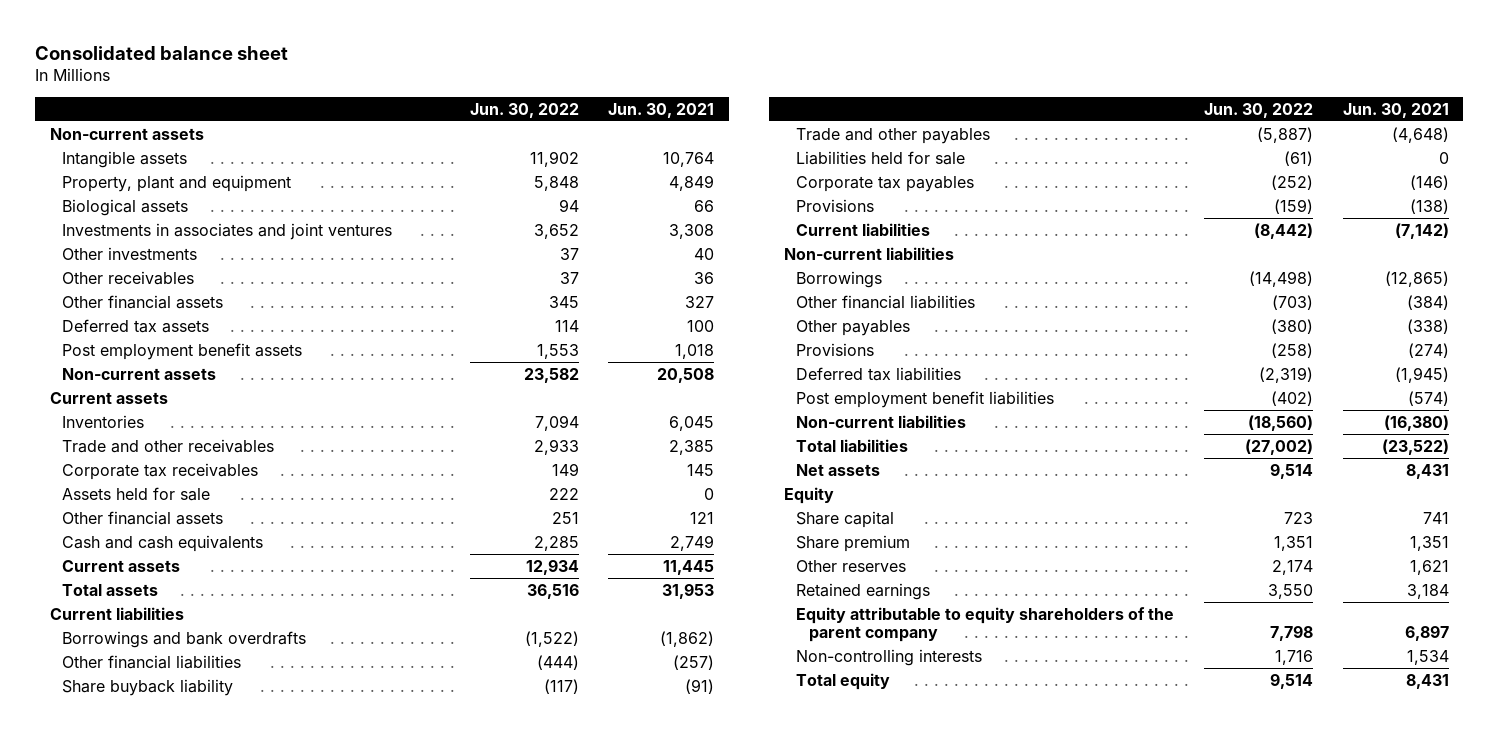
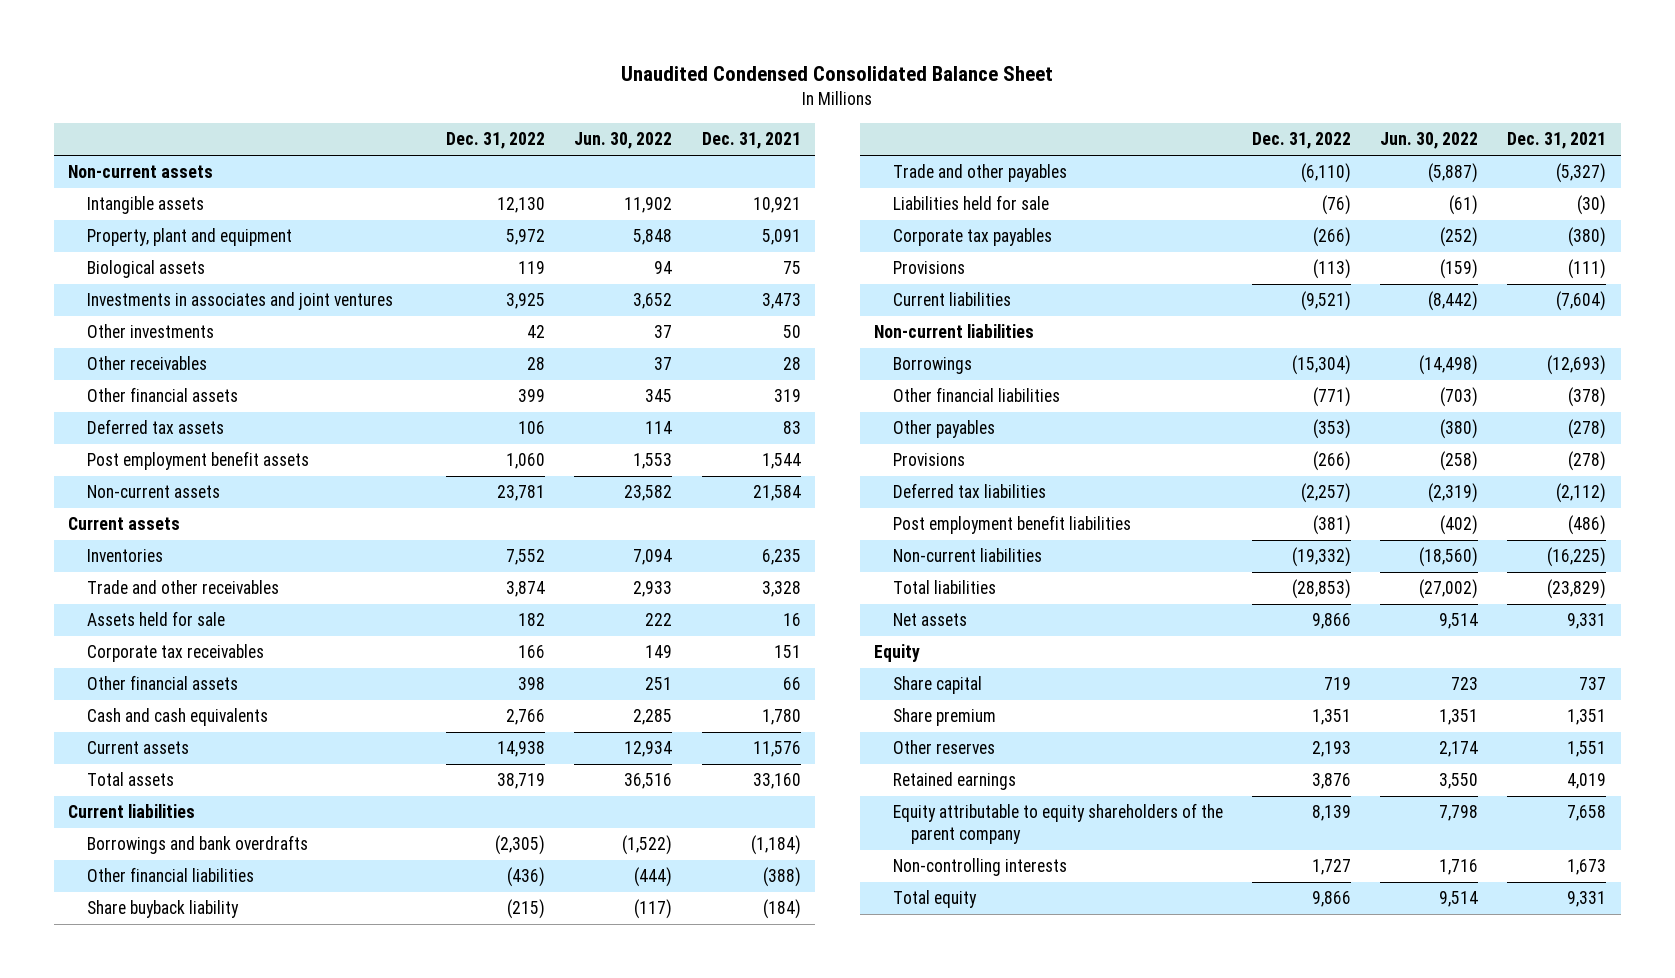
- Consolidated balance sheet
+ Unaudited Condensed Consolidated Balance Sheet
- | Jun. 30, 2022 | Jun. 30, 2021
+ | Dec. 31, 2022 | Jun. 30, 2022 | Dec. 31, 2021
moved down: Corporate tax receivables | 166 | 149 | 151

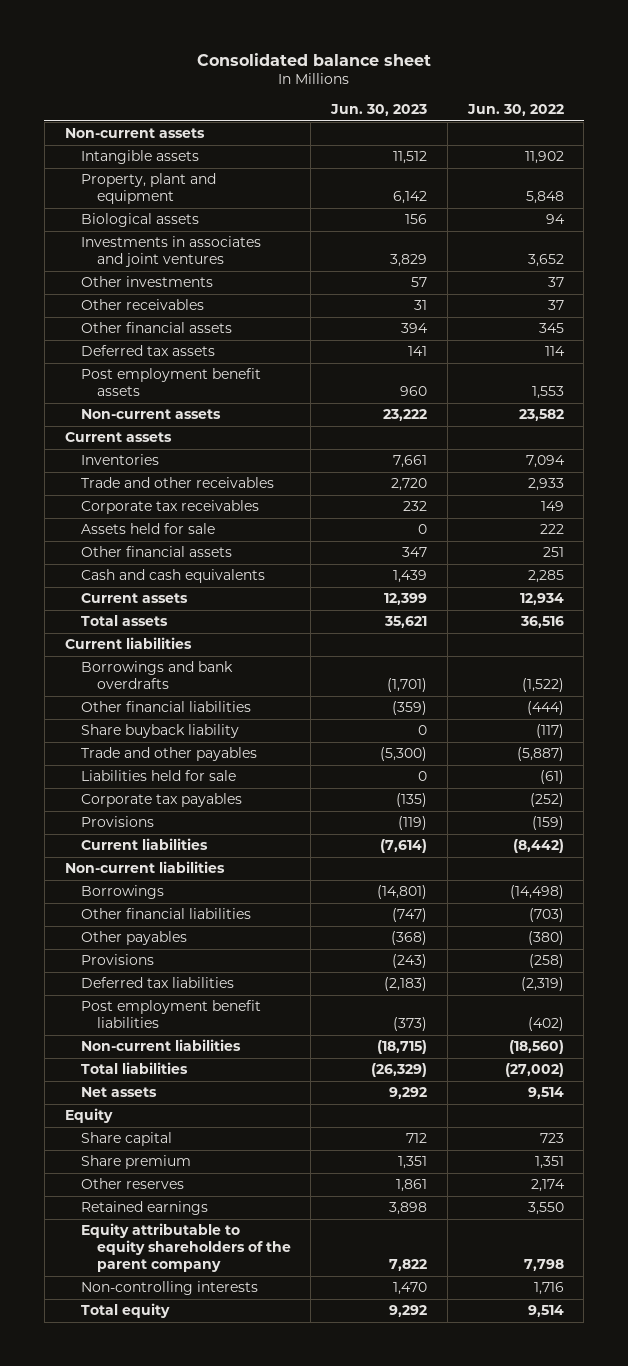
- Unaudited Condensed Consolidated Balance Sheet
+ Consolidated balance sheet
- | Dec. 31, 2022 | Jun. 30, 2022 | Dec. 31, 2021
+ | Jun. 30, 2023 | Jun. 30, 2022
moved down: Assets held for sale | 0 | 222

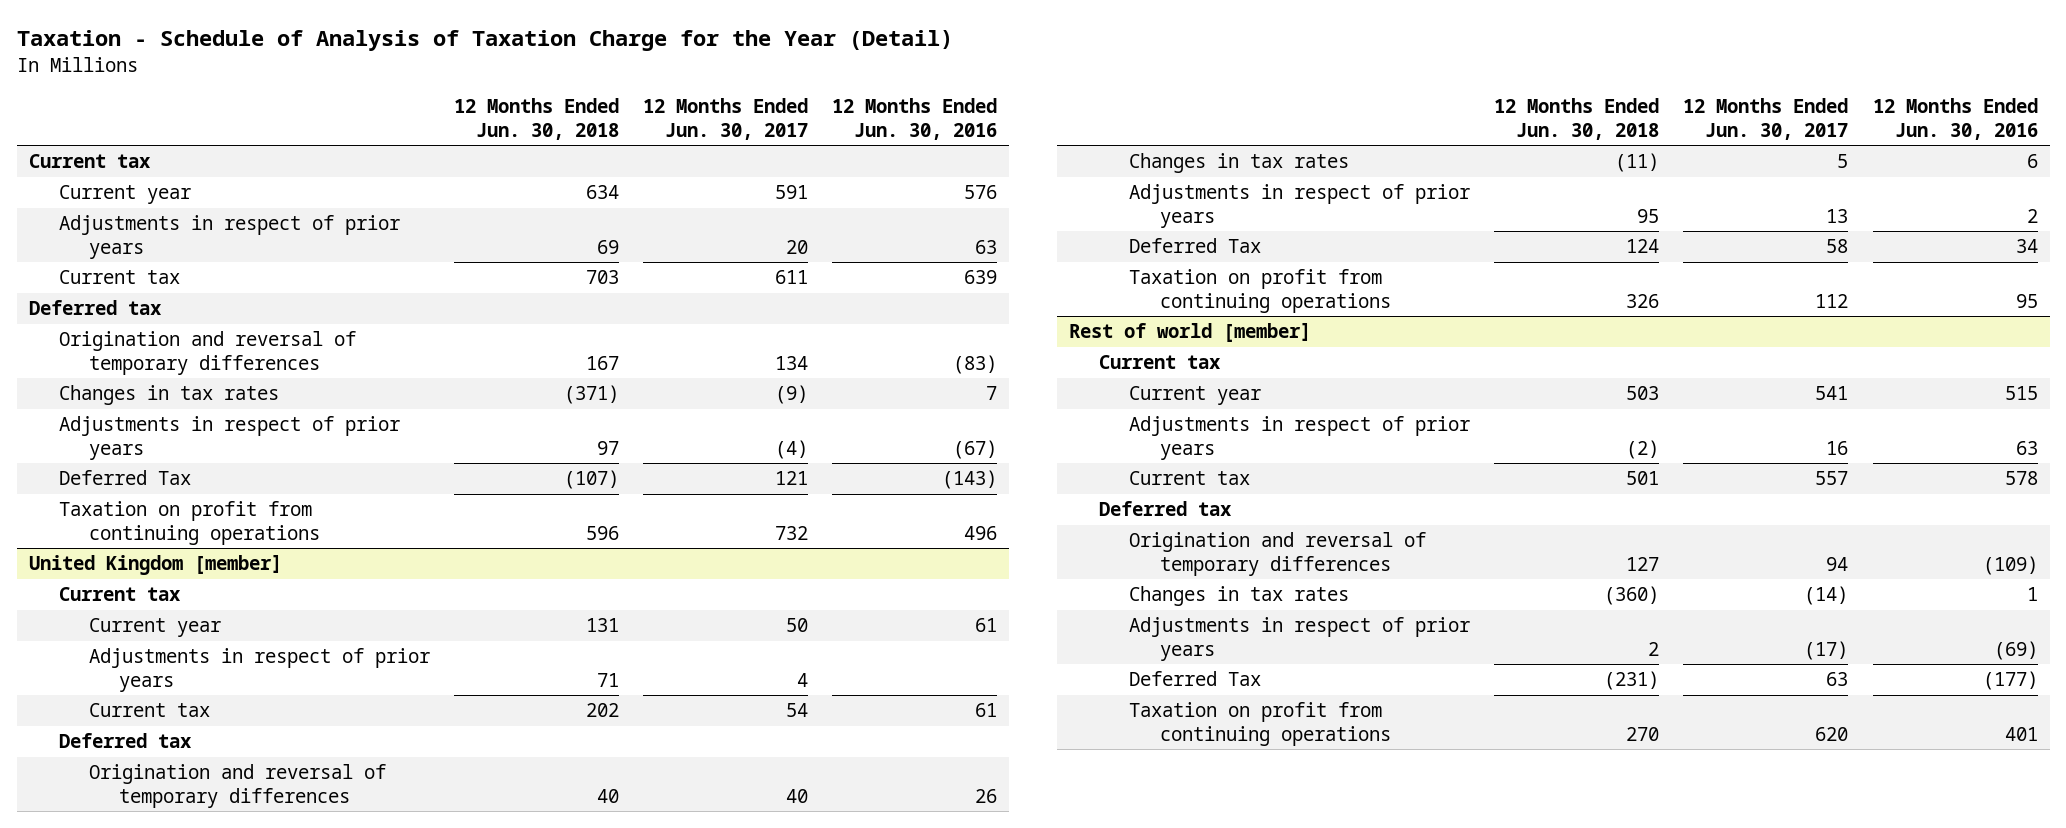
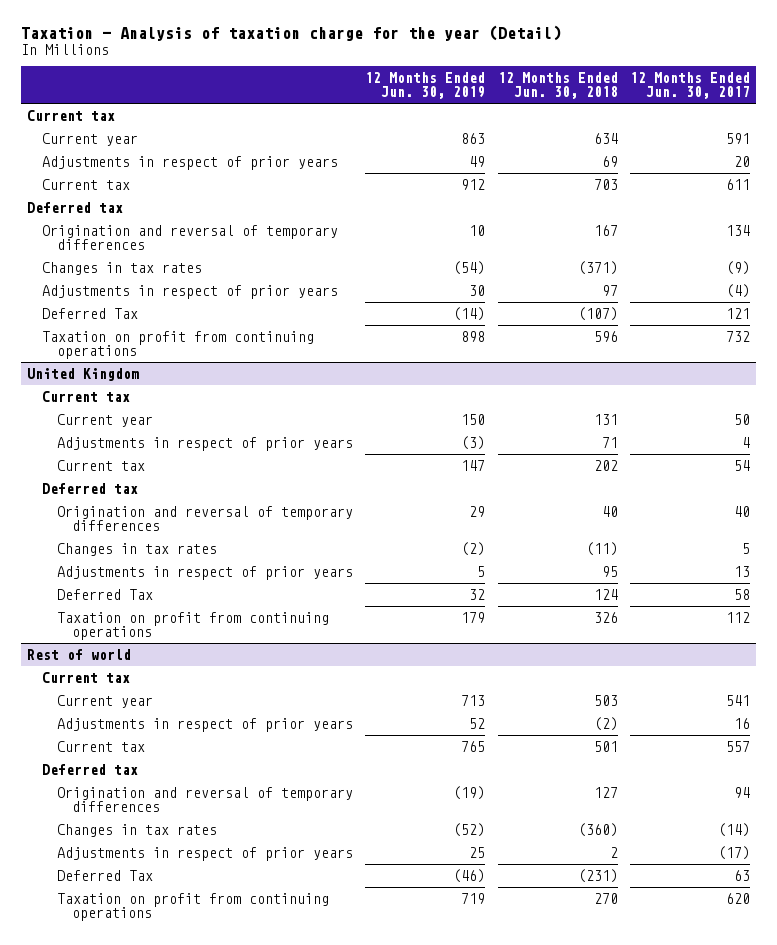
- Taxation - Schedule of Analysis of Taxation Charge for the Year (Detail)
+ Taxation - Analysis of taxation charge for the year (Detail)
- | 12 Months Ended Jun. 30, 2018 | 12 Months Ended Jun. 30, 2017 | 12 Months Ended Jun. 30, 2016
+ | 12 Months Ended Jun. 30, 2019 | 12 Months Ended Jun. 30, 2018 | 12 Months Ended Jun. 30, 2017
- United Kingdom [member]
+ United Kingdom
- Rest of world [member]
+ Rest of world

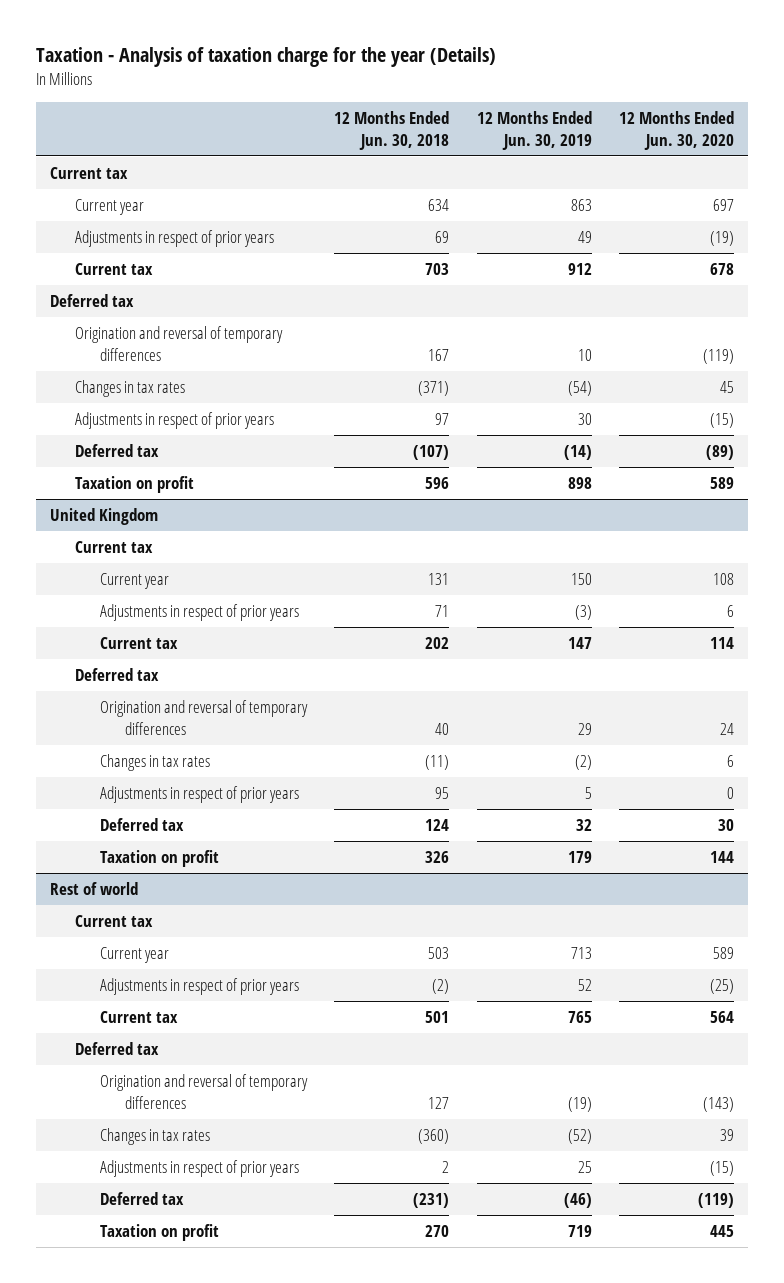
- Taxation - Analysis of taxation charge for the year (Detail)
+ Taxation - Analysis of taxation charge for the year (Details)
- | 12 Months Ended Jun. 30, 2019 | 12 Months Ended Jun. 30, 2018 | 12 Months Ended Jun. 30, 2017
+ | 12 Months Ended Jun. 30, 2018 | 12 Months Ended Jun. 30, 2019 | 12 Months Ended Jun. 30, 2020
- Deferred Tax | (14) | (107) | 121
- Taxation on profit from continuing operations | 898 | 596 | 732
+ Deferred tax | (107) | (14) | (89)
+ Taxation on profit | 596 | 898 | 589
@ United Kingdom
- Deferred Tax | 32 | 124 | 58
- Taxation on profit from continuing operations | 179 | 326 | 112
+ Deferred tax | 124 | 32 | 30
+ Taxation on profit | 326 | 179 | 144
@ Rest of world
- Deferred Tax | (46) | (231) | 63
- Taxation on profit from continuing operations | 719 | 270 | 620
+ Deferred tax | (231) | (46) | (119)
+ Taxation on profit | 270 | 719 | 445

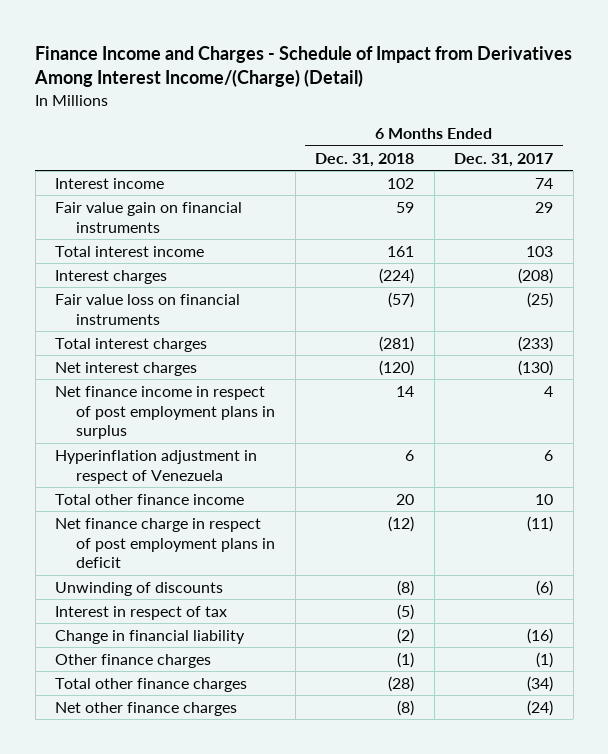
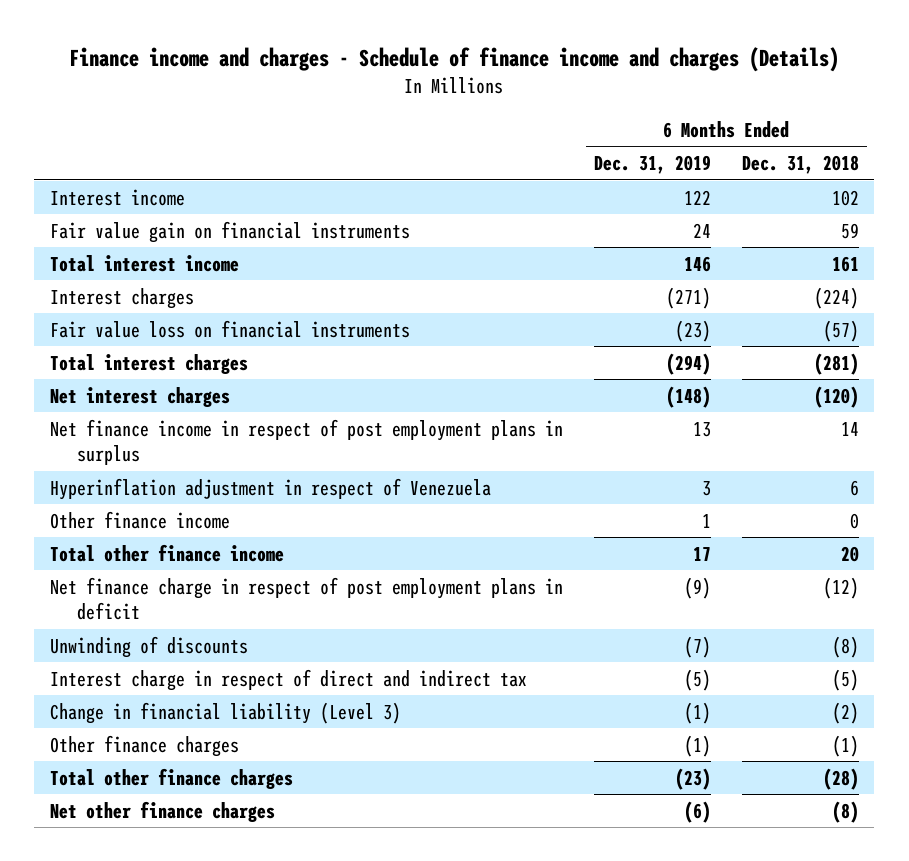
- Finance Income and Charges - Schedule of Impact from Derivatives Among Interest Income/(Charge) (Detail)
+ Finance income and charges - Schedule of finance income and charges (Details)
- | 6 Months Ended Dec. 31, 2018 | 6 Months Ended Dec. 31, 2017
+ | 6 Months Ended Dec. 31, 2019 | 6 Months Ended Dec. 31, 2018
+ Other finance income | 1 | 0
- Interest in respect of tax | (5) |
- Change in financial liability | (2) | (16)
+ Interest charge in respect of direct and indirect tax | (5) | (5)
+ Change in financial liability (Level 3) | (1) | (2)

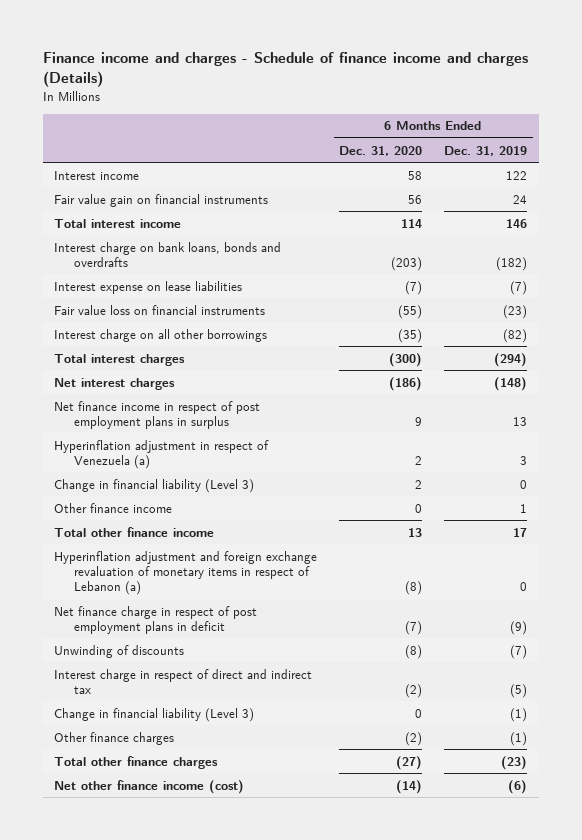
- | 6 Months Ended Dec. 31, 2019 | 6 Months Ended Dec. 31, 2018
+ | 6 Months Ended Dec. 31, 2020 | 6 Months Ended Dec. 31, 2019
- Interest charges | (271) | (224)
+ Interest charge on bank loans, bonds and overdrafts | (203) | (182)
+ Interest expense on lease liabilities | (7) | (7)
+ Interest charge on all other borrowings | (35) | (82)
- Hyperinflation adjustment in respect of Venezuela | 3 | 6
+ Hyperinflation adjustment in respect of Venezuela (a) | 2 | 3
+ Change in financial liability (Level 3) | 2 | 0
+ Hyperinflation adjustment and foreign exchange revaluation of monetary items in respect of Lebanon (a) | (8) | 0
- Net other finance charges | (6) | (8)
+ Net other finance income (cost) | (14) | (6)

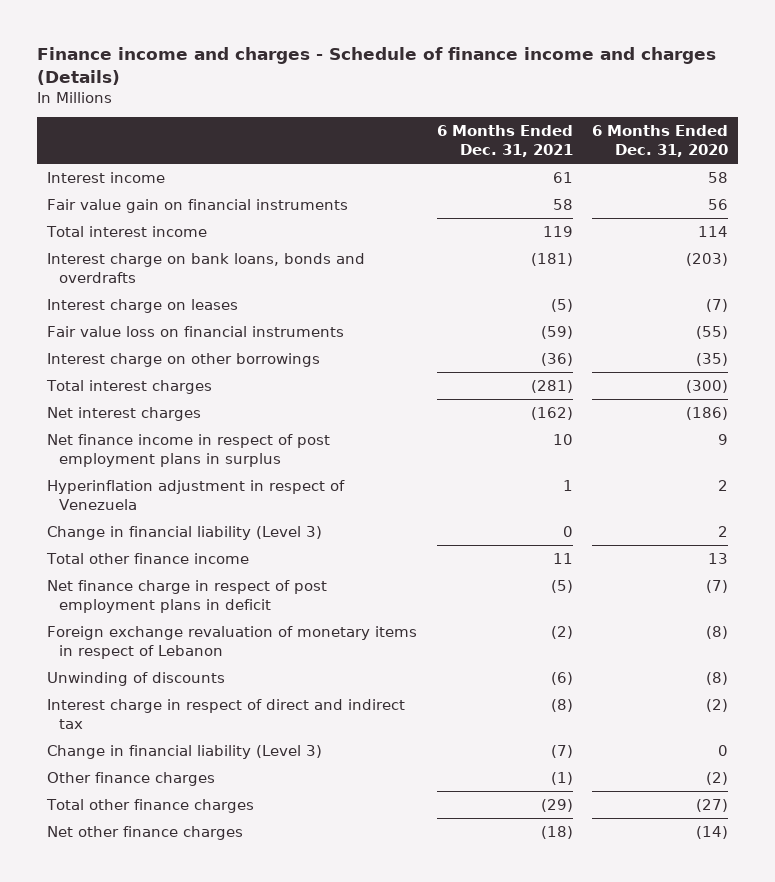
- | 6 Months Ended Dec. 31, 2020 | 6 Months Ended Dec. 31, 2019
+ | 6 Months Ended Dec. 31, 2021 | 6 Months Ended Dec. 31, 2020
- Interest expense on lease liabilities | (7) | (7)
+ Interest charge on leases | (5) | (7)
- Interest charge on all other borrowings | (35) | (82)
+ Interest charge on other borrowings | (36) | (35)
- Hyperinflation adjustment in respect of Venezuela (a) | 2 | 3
+ Hyperinflation adjustment in respect of Venezuela | 1 | 2
- Other finance income | 0 | 1
- Hyperinflation adjustment and foreign exchange revaluation of monetary items in respect of Lebanon (a) | (8) | 0
+ Foreign exchange revaluation of monetary items in respect of Lebanon | (2) | (8)
- Net other finance income (cost) | (14) | (6)
+ Net other finance charges | (18) | (14)

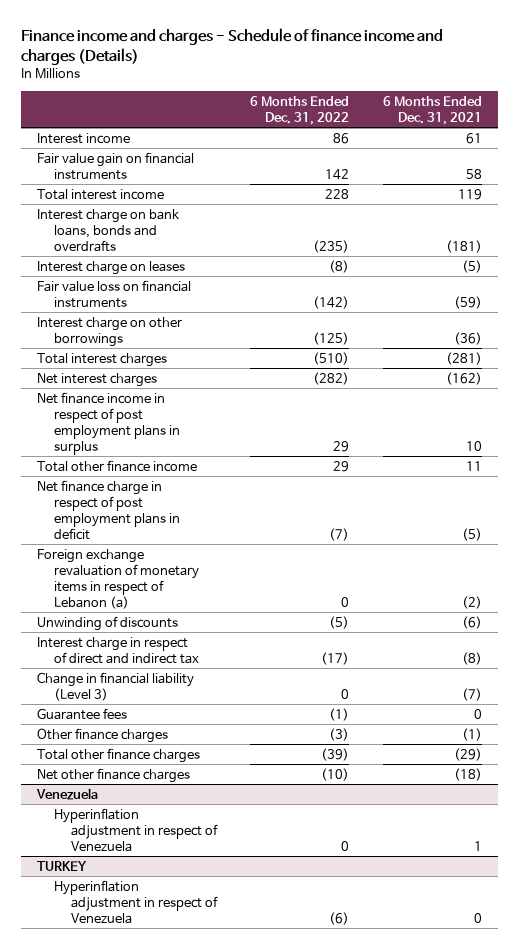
- | 6 Months Ended Dec. 31, 2021 | 6 Months Ended Dec. 31, 2020
+ | 6 Months Ended Dec. 31, 2022 | 6 Months Ended Dec. 31, 2021
- Hyperinflation adjustment in respect of Venezuela | 1 | 2
- Change in financial liability (Level 3) | 0 | 2
- Foreign exchange revaluation of monetary items in respect of Lebanon | (2) | (8)
+ Foreign exchange revaluation of monetary items in respect of Lebanon (a) | 0 | (2)
+ Guarantee fees | (1) | 0
+ Venezuela
+ Hyperinflation adjustment in respect of Venezuela | 0 | 1
+ TURKEY
+ Hyperinflation adjustment in respect of Venezuela | (6) | 0

